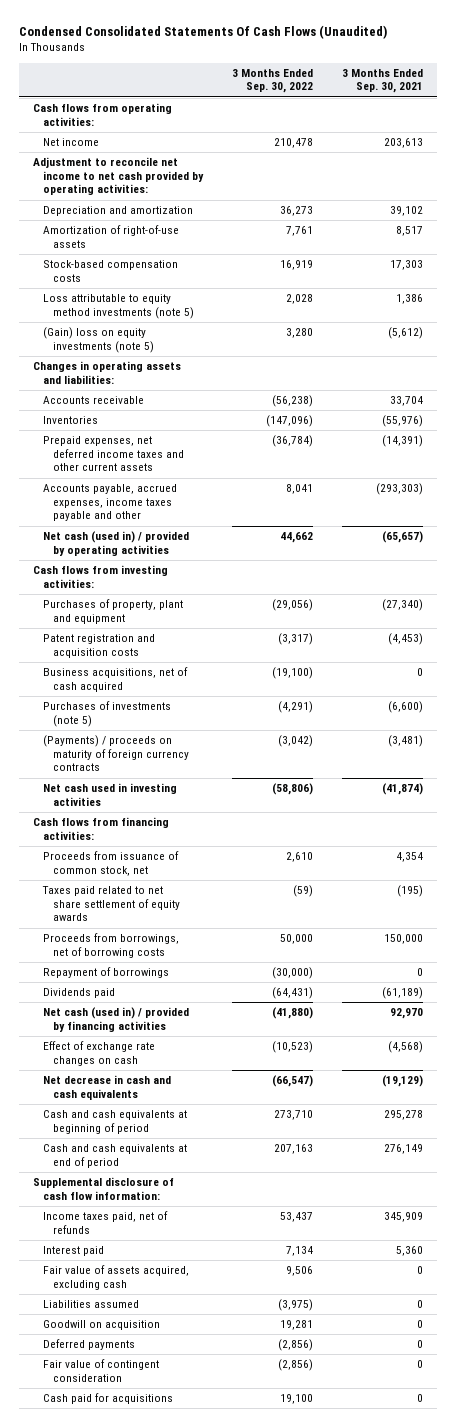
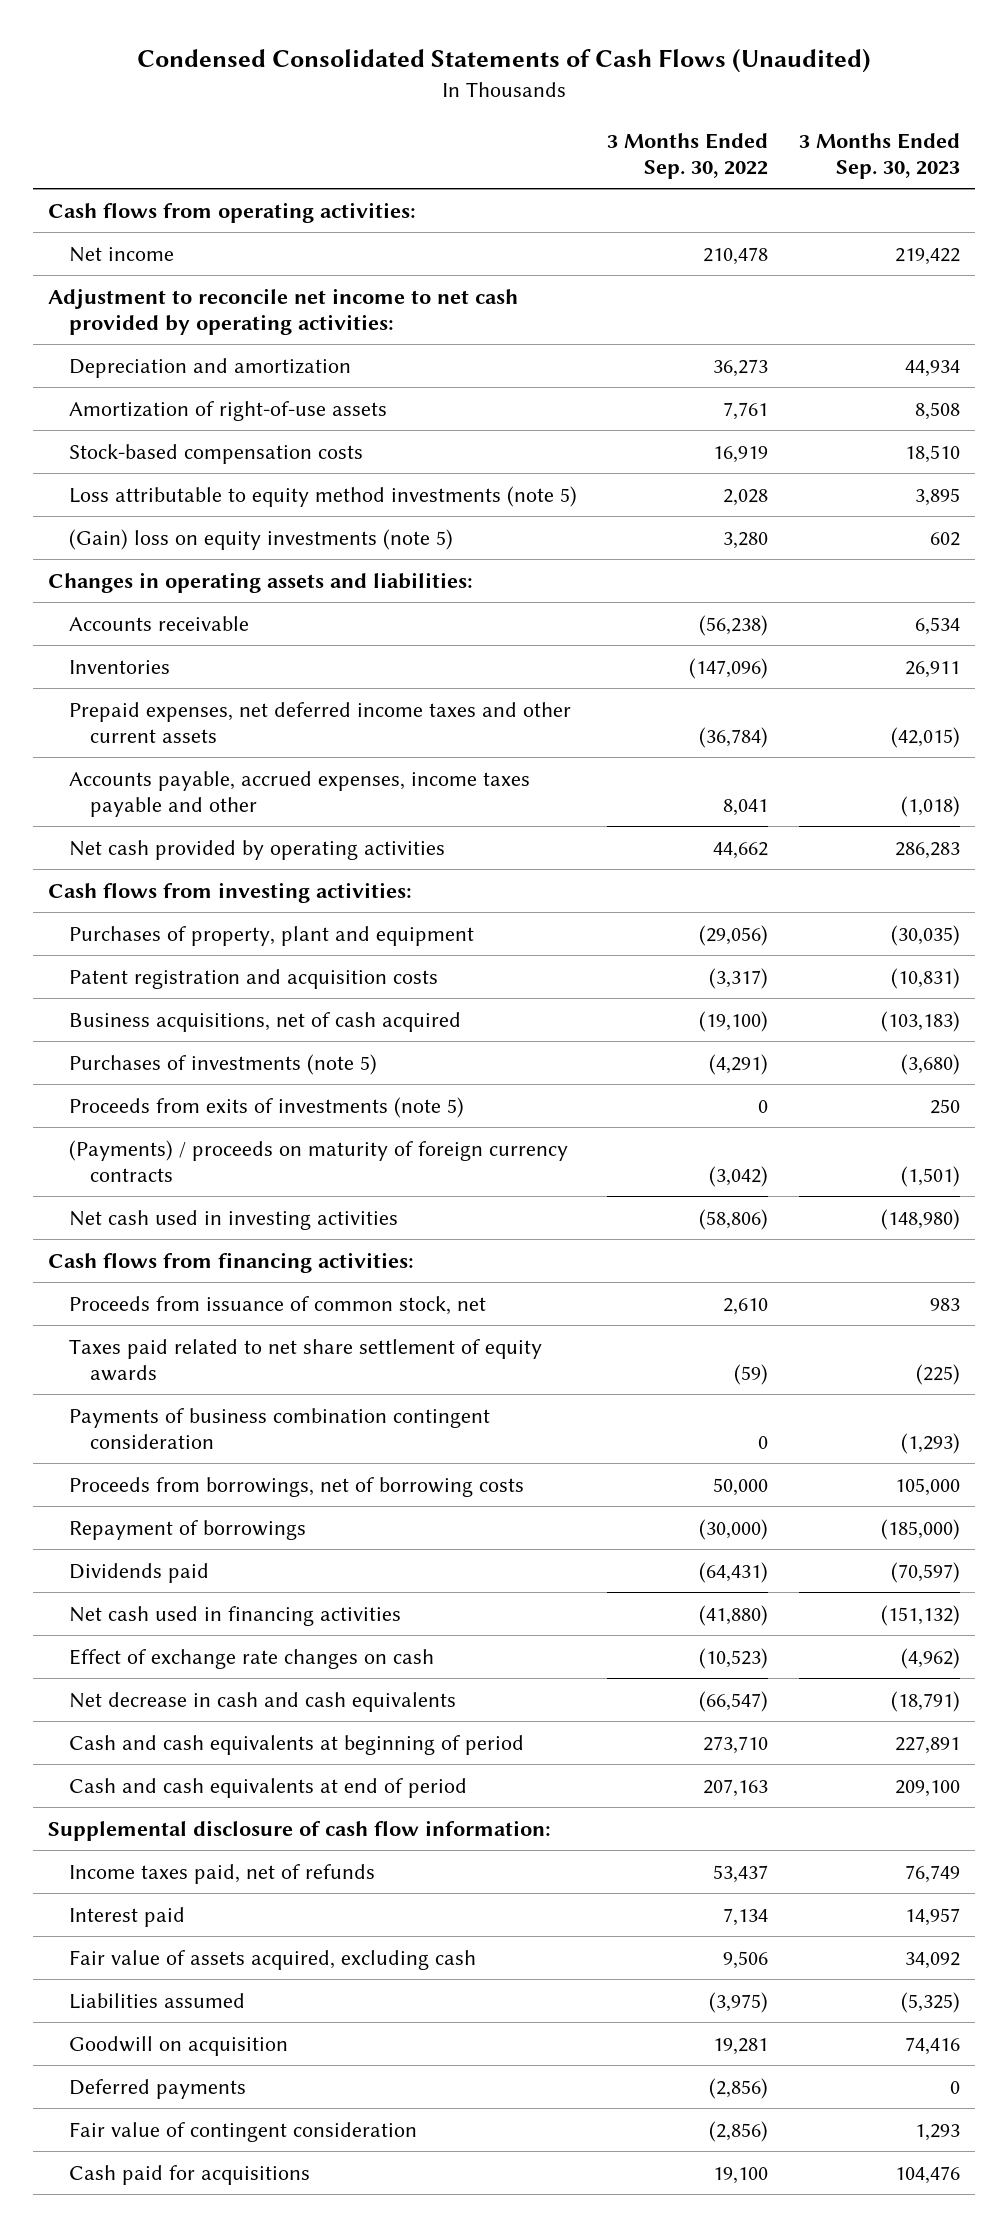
- Condensed Consolidated Statements Of Cash Flows (Unaudited)
+ Condensed Consolidated Statements of Cash Flows (Unaudited)
- | 3 Months Ended Sep. 30, 2022 | 3 Months Ended Sep. 30, 2021
+ | 3 Months Ended Sep. 30, 2022 | 3 Months Ended Sep. 30, 2023
- Net cash (used in) / provided by operating activities | 44,662 | (65,657)
+ Net cash provided by operating activities | 44,662 | 286,283
+ Proceeds from exits of investments (note 5) | 0 | 250
+ Payments of business combination contingent consideration | 0 | (1,293)
- Net cash (used in) / provided by financing activities | (41,880) | 92,970
+ Net cash used in financing activities | (41,880) | (151,132)

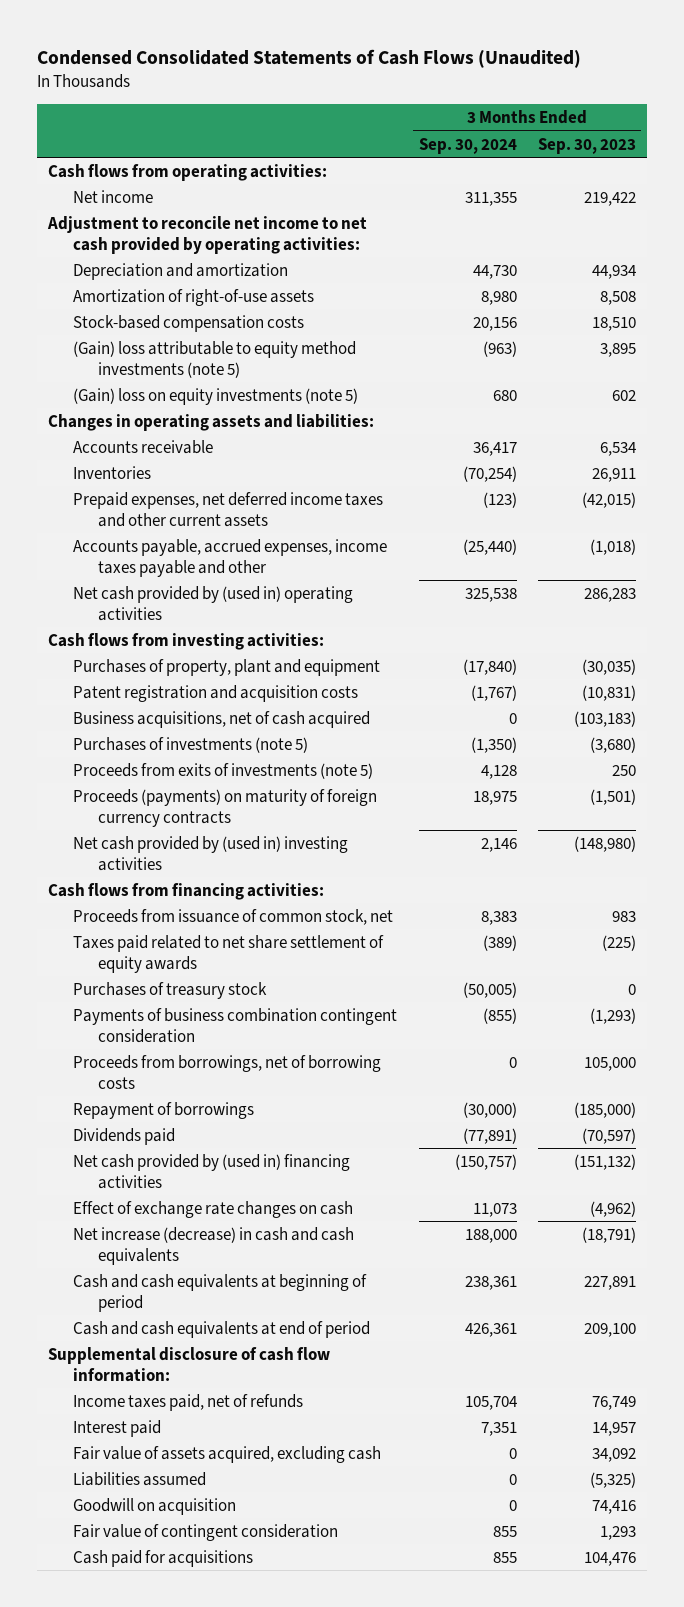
- | 3 Months Ended Sep. 30, 2022 | 3 Months Ended Sep. 30, 2023
+ | 3 Months Ended Sep. 30, 2024 | 3 Months Ended Sep. 30, 2023
- Loss attributable to equity method investments (note 5) | 2,028 | 3,895
+ (Gain) loss attributable to equity method investments (note 5) | (963) | 3,895
- Net cash provided by operating activities | 44,662 | 286,283
+ Net cash provided by (used in) operating activities | 325,538 | 286,283
- (Payments) / proceeds on maturity of foreign currency contracts | (3,042) | (1,501)
- Net cash used in investing activities | (58,806) | (148,980)
+ Proceeds (payments) on maturity of foreign currency contracts | 18,975 | (1,501)
+ Net cash provided by (used in) investing activities | 2,146 | (148,980)
+ Purchases of treasury stock | (50,005) | 0
- Net cash used in financing activities | (41,880) | (151,132)
+ Net cash provided by (used in) financing activities | (150,757) | (151,132)
- Net decrease in cash and cash equivalents | (66,547) | (18,791)
+ Net increase (decrease) in cash and cash equivalents | 188,000 | (18,791)
- Deferred payments | (2,856) | 0

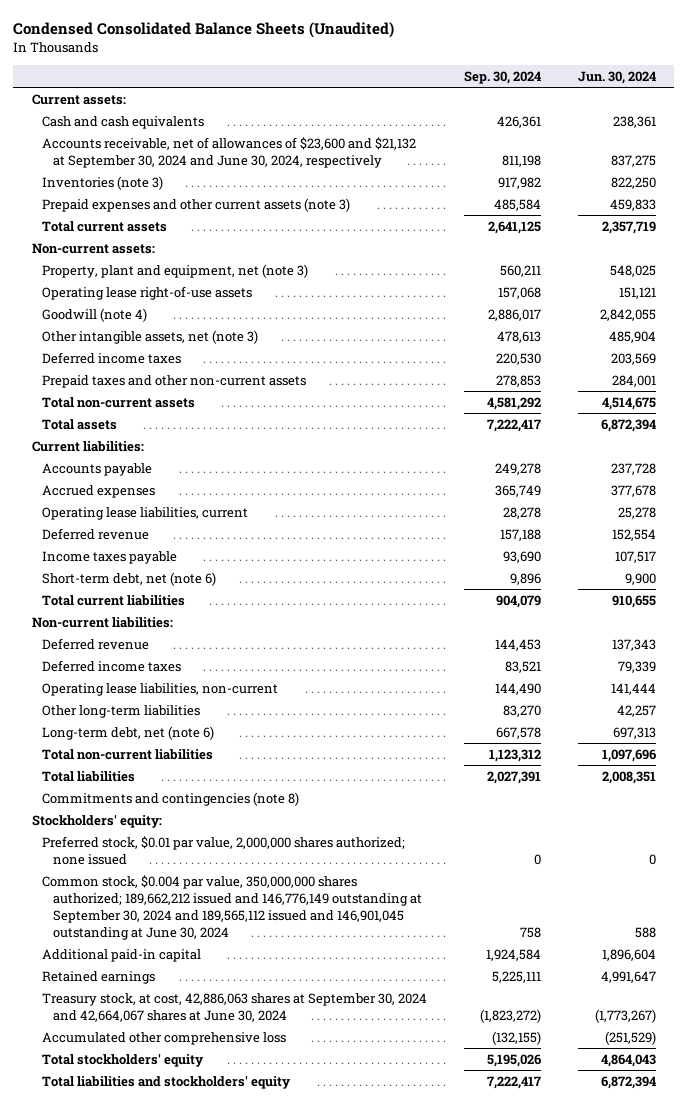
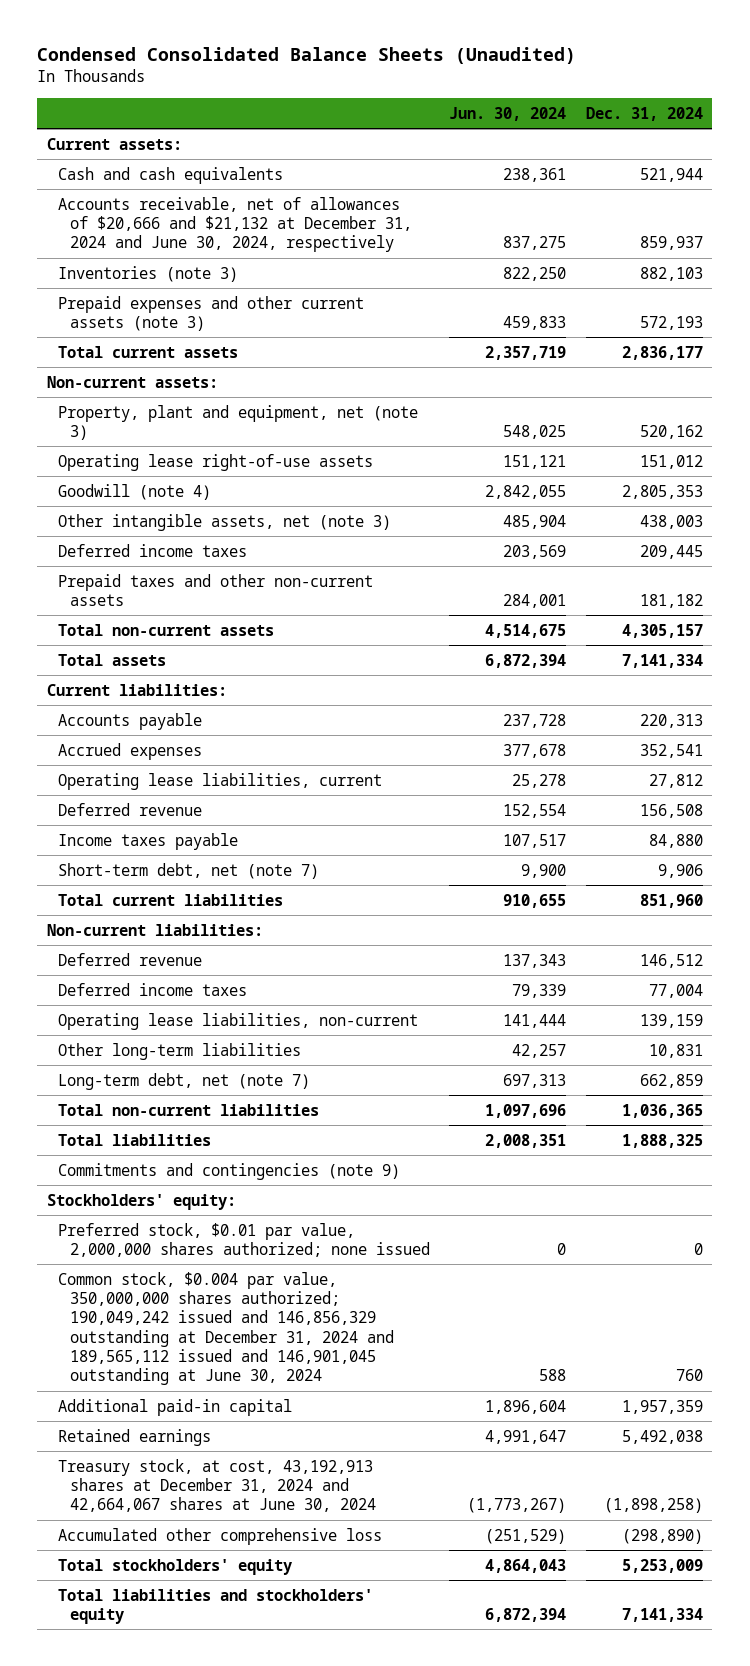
- | Sep. 30, 2024 | Jun. 30, 2024
+ | Jun. 30, 2024 | Dec. 31, 2024
- Accounts receivable, net of allowances of $23,600 and $21,132 at September 30, 2024 and June 30, 2024, respectively | 811,198 | 837,275
+ Accounts receivable, net of allowances of $20,666 and $21,132 at December 31, 2024 and June 30, 2024, respectively | 837,275 | 859,937
- Short-term debt, net (note 6) | 9,896 | 9,900
+ Short-term debt, net (note 7) | 9,900 | 9,906
- Long-term debt, net (note 6) | 667,578 | 697,313
+ Long-term debt, net (note 7) | 697,313 | 662,859
- Commitments and contingencies (note 8)
+ Commitments and contingencies (note 9)
- Common stock, $0.004 par value, 350,000,000 shares authorized; 189,662,212 issued and 146,776,149 outstanding at September 30, 2024 and 189,565,112 issued and 146,901,045 outstanding at June 30, 2024 | 758 | 588
+ Common stock, $0.004 par value, 350,000,000 shares authorized; 190,049,242 issued and 146,856,329 outstanding at December 31, 2024 and 189,565,112 issued and 146,901,045 outstanding at June 30, 2024 | 588 | 760
- Treasury stock, at cost, 42,886,063 shares at September 30, 2024 and 42,664,067 shares at June 30, 2024 | (1,823,272) | (1,773,267)
+ Treasury stock, at cost, 43,192,913 shares at December 31, 2024 and 42,664,067 shares at June 30, 2024 | (1,773,267) | (1,898,258)

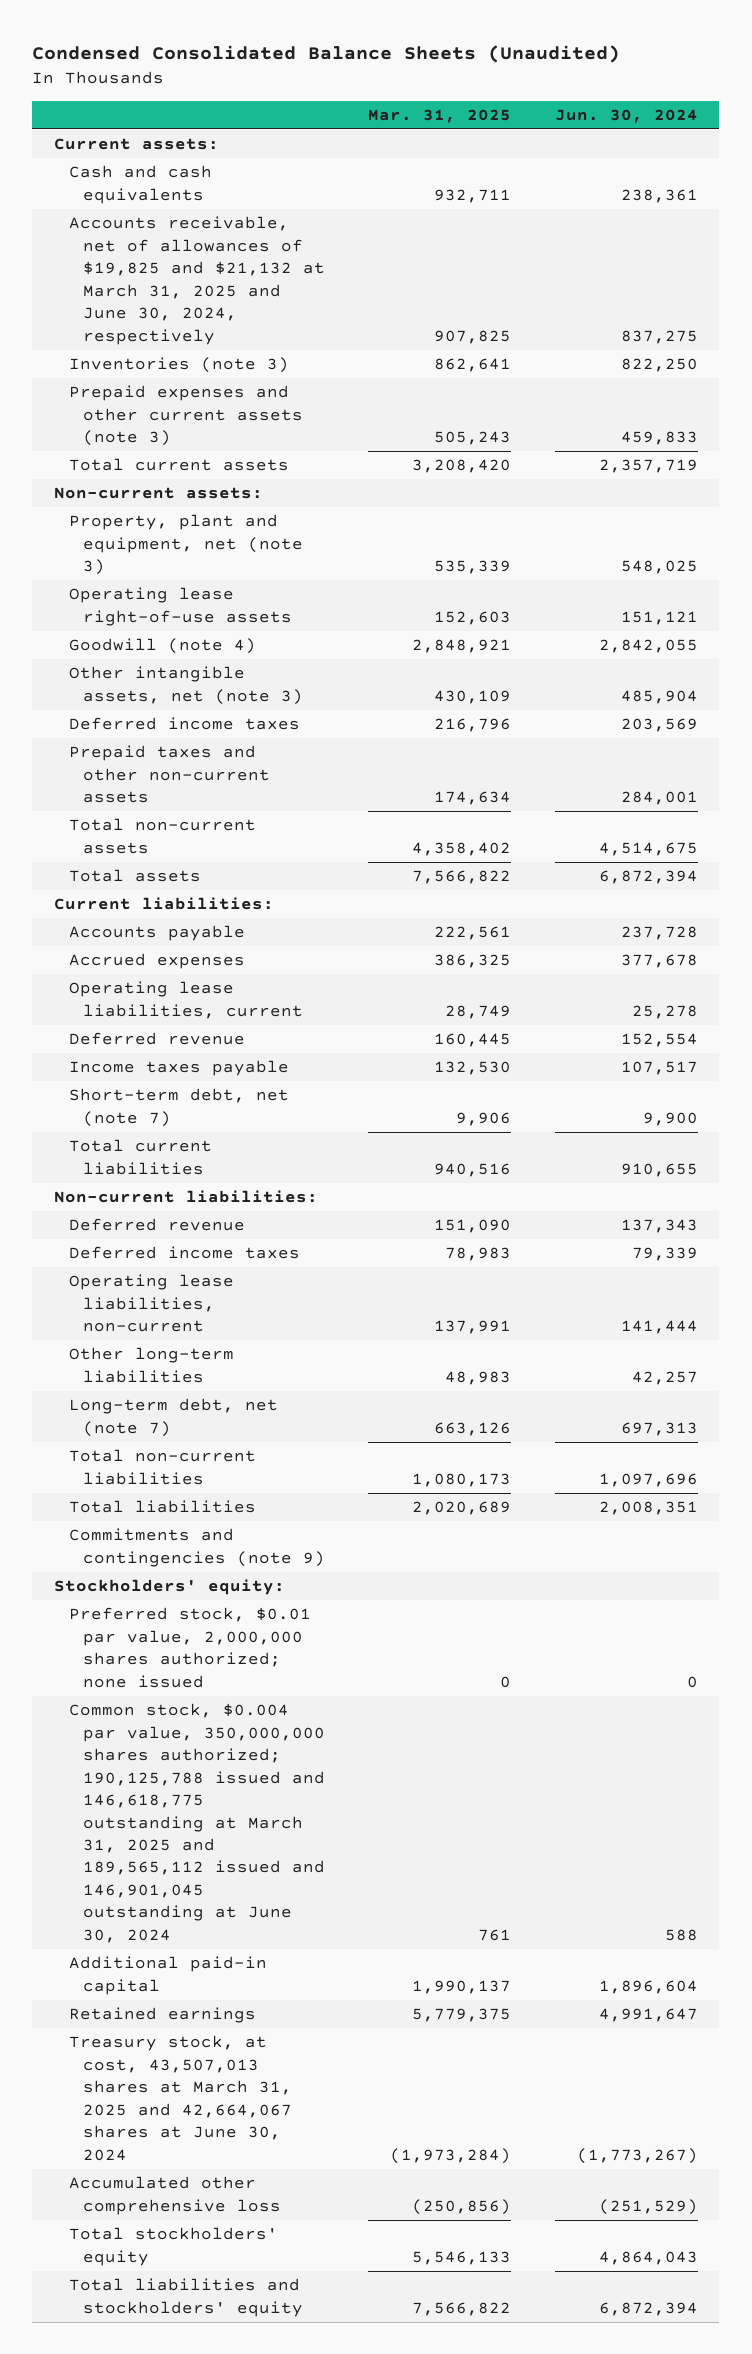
- | Jun. 30, 2024 | Dec. 31, 2024
+ | Mar. 31, 2025 | Jun. 30, 2024
- Accounts receivable, net of allowances of $20,666 and $21,132 at December 31, 2024 and June 30, 2024, respectively | 837,275 | 859,937
+ Accounts receivable, net of allowances of $19,825 and $21,132 at March 31, 2025 and June 30, 2024, respectively | 907,825 | 837,275
- Common stock, $0.004 par value, 350,000,000 shares authorized; 190,049,242 issued and 146,856,329 outstanding at December 31, 2024 and 189,565,112 issued and 146,901,045 outstanding at June 30, 2024 | 588 | 760
+ Common stock, $0.004 par value, 350,000,000 shares authorized; 190,125,788 issued and 146,618,775 outstanding at March 31, 2025 and 189,565,112 issued and 146,901,045 outstanding at June 30, 2024 | 761 | 588
- Treasury stock, at cost, 43,192,913 shares at December 31, 2024 and 42,664,067 shares at June 30, 2024 | (1,773,267) | (1,898,258)
+ Treasury stock, at cost, 43,507,013 shares at March 31, 2025 and 42,664,067 shares at June 30, 2024 | (1,973,284) | (1,773,267)

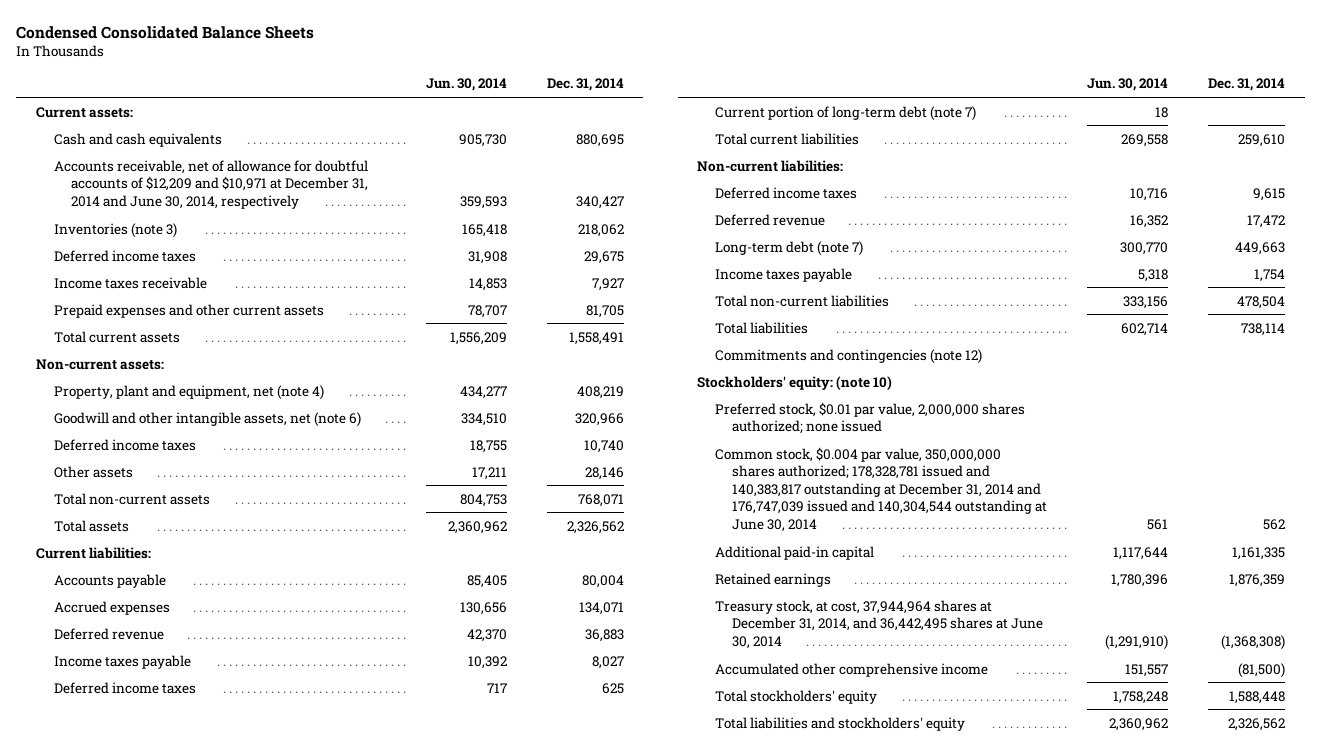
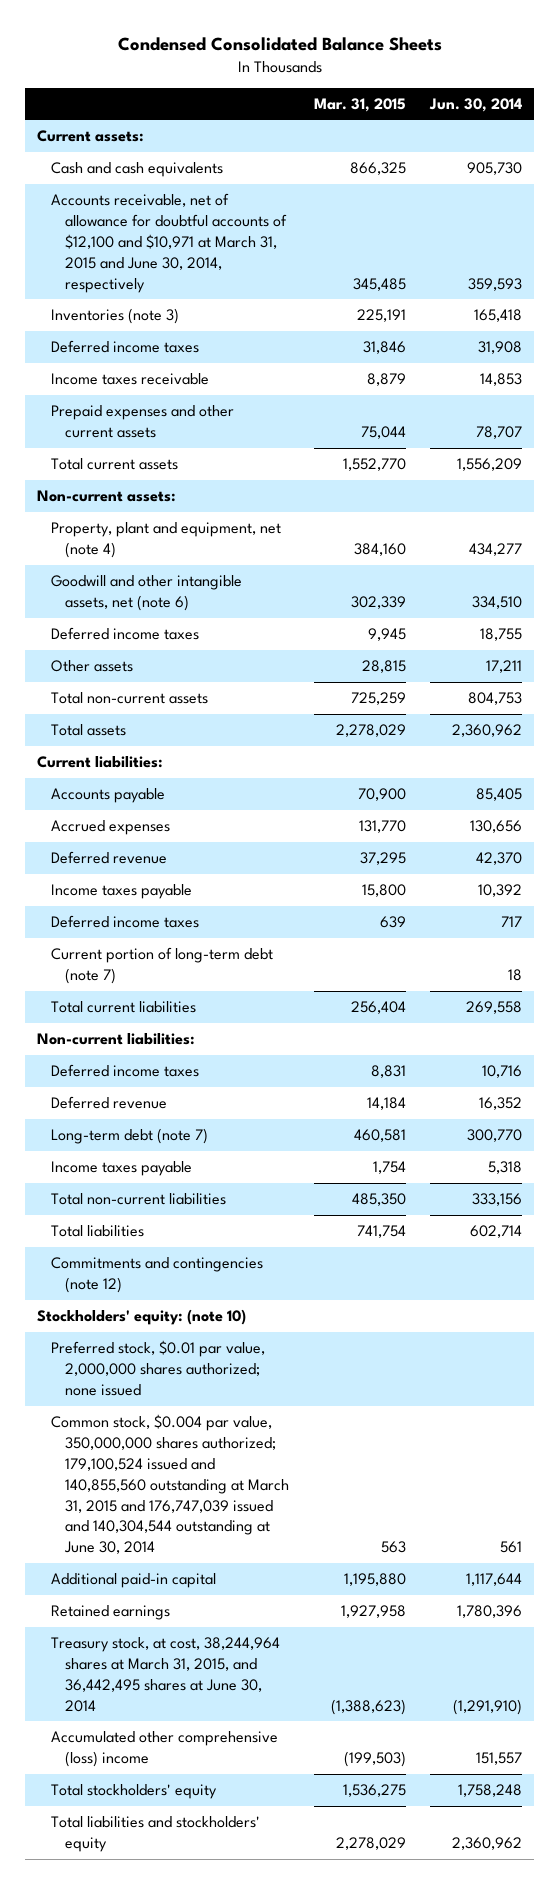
- | Jun. 30, 2014 | Dec. 31, 2014
+ | Mar. 31, 2015 | Jun. 30, 2014
- Accounts receivable, net of allowance for doubtful accounts of $12,209 and $10,971 at December 31, 2014 and June 30, 2014, respectively | 359,593 | 340,427
+ Accounts receivable, net of allowance for doubtful accounts of $12,100 and $10,971 at March 31, 2015 and June 30, 2014, respectively | 345,485 | 359,593
- Common stock, $0.004 par value, 350,000,000 shares authorized; 178,328,781 issued and 140,383,817 outstanding at December 31, 2014 and 176,747,039 issued and 140,304,544 outstanding at June 30, 2014 | 561 | 562
+ Common stock, $0.004 par value, 350,000,000 shares authorized; 179,100,524 issued and 140,855,560 outstanding at March 31, 2015 and 176,747,039 issued and 140,304,544 outstanding at June 30, 2014 | 563 | 561
- Treasury stock, at cost, 37,944,964 shares at December 31, 2014, and 36,442,495 shares at June 30, 2014 | (1,291,910) | (1,368,308)
- Accumulated other comprehensive income | 151,557 | (81,500)
+ Treasury stock, at cost, 38,244,964 shares at March 31, 2015, and 36,442,495 shares at June 30, 2014 | (1,388,623) | (1,291,910)
+ Accumulated other comprehensive (loss) income | (199,503) | 151,557

